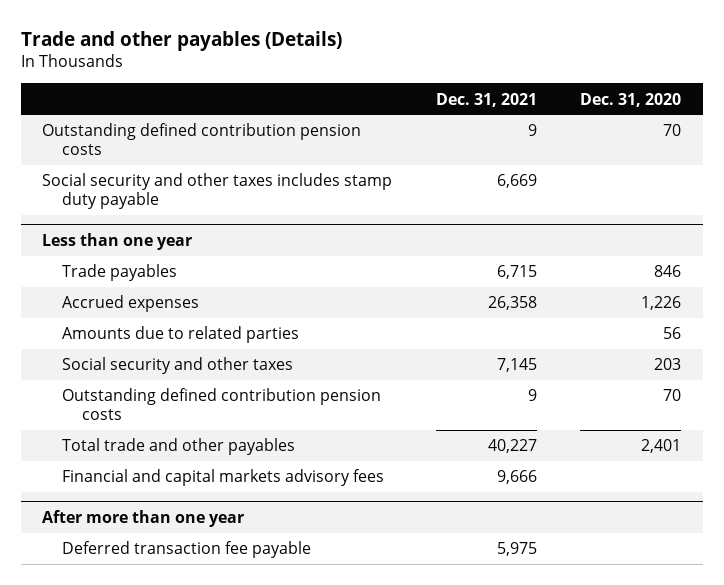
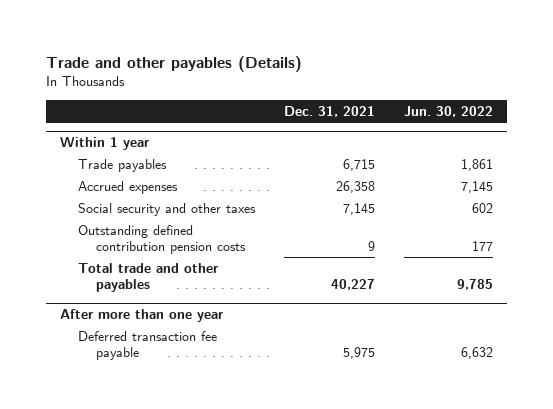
- | Dec. 31, 2021 | Dec. 31, 2020
+ | Dec. 31, 2021 | Jun. 30, 2022
- Outstanding defined contribution pension costs | 9 | 70
- Social security and other taxes includes stamp duty payable | 6,669 |
- Less than one year
+ Within 1 year
- Amounts due to related parties | | 56
- Financial and capital markets advisory fees | 9,666 |

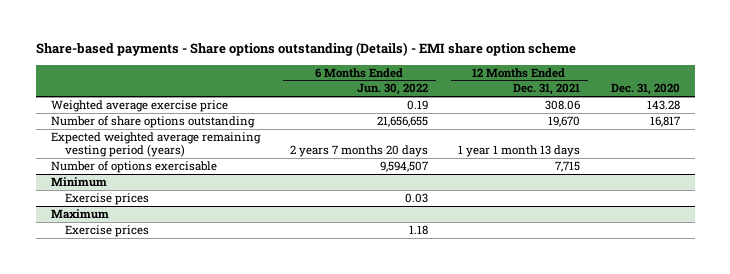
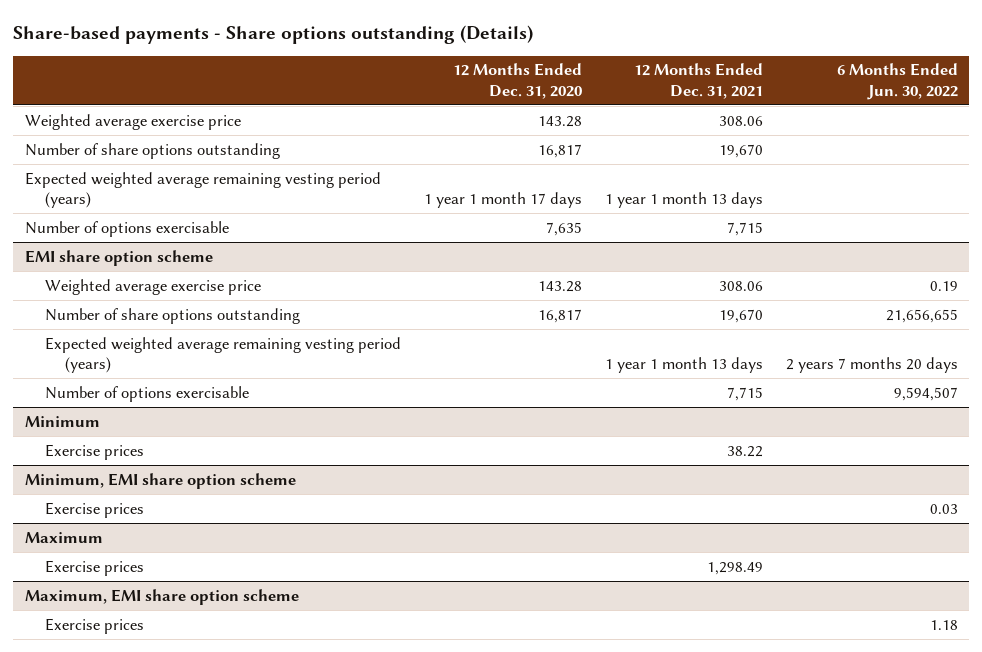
- Share-based payments - Share options outstanding (Details) - EMI share option scheme
+ Share-based payments - Share options outstanding (Details)
- | 6 Months Ended Jun. 30, 2022 | 12 Months Ended Dec. 31, 2021 | Dec. 31, 2020
+ | 12 Months Ended Dec. 31, 2020 | 12 Months Ended Dec. 31, 2021 | 6 Months Ended Jun. 30, 2022
+ Weighted average exercise price | 143.28 | 308.06 |
+ Number of share options outstanding | 16,817 | 19,670 |
+ Expected weighted average remaining vesting period (years) | 1 year 1 month 17 days | 1 year 1 month 13 days |
+ Number of options exercisable | 7,635 | 7,715 |
+ EMI share option scheme
@ Minimum
+ Exercise prices | | 38.22 |
+ Minimum, EMI share option scheme
@ Maximum
+ Exercise prices | | 1,298.49 |
+ Maximum, EMI share option scheme

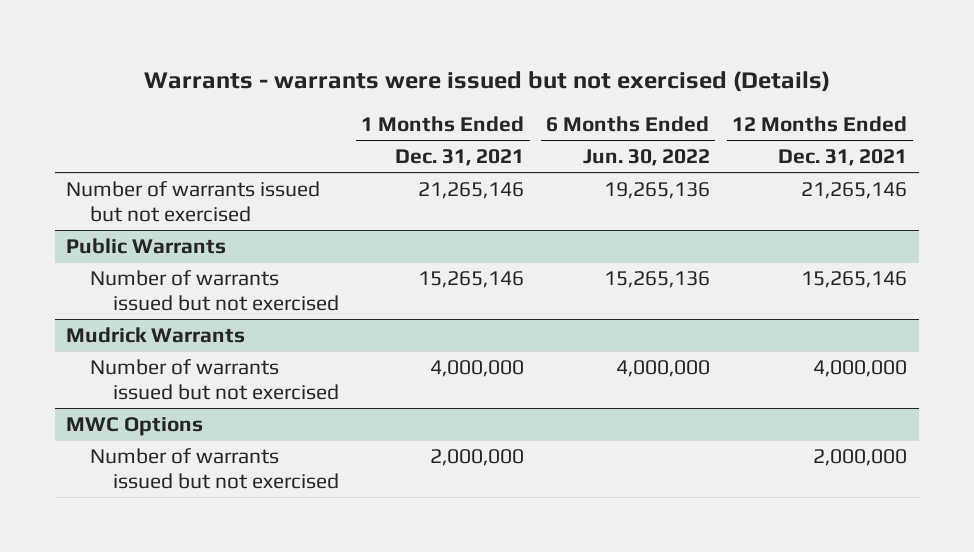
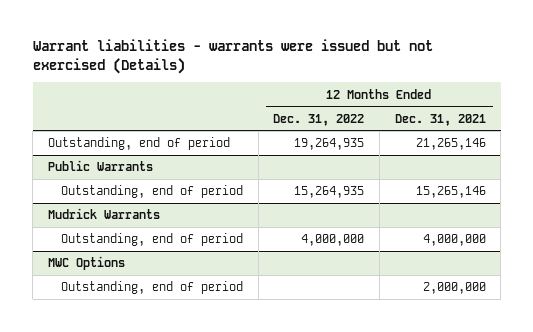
- Warrants - warrants were issued but not exercised (Details)
+ Warrant liabilities - warrants were issued but not exercised (Details)
- | 1 Months Ended Dec. 31, 2021 | 6 Months Ended Jun. 30, 2022 | 12 Months Ended Dec. 31, 2021
+ | 12 Months Ended Dec. 31, 2022 | 12 Months Ended Dec. 31, 2021
- Number of warrants issued but not exercised | 21,265,146 | 19,265,136 | 21,265,146
+ Outstanding, end of period | 19,264,935 | 21,265,146
@ Public Warrants
- Number of warrants issued but not exercised | 15,265,146 | 15,265,136 | 15,265,146
+ Outstanding, end of period | 15,264,935 | 15,265,146
@ Mudrick Warrants
- Number of warrants issued but not exercised | 4,000,000 | 4,000,000 | 4,000,000
+ Outstanding, end of period | 4,000,000 | 4,000,000
@ MWC Options
- Number of warrants issued but not exercised | 2,000,000 | | 2,000,000
+ Outstanding, end of period | | 2,000,000

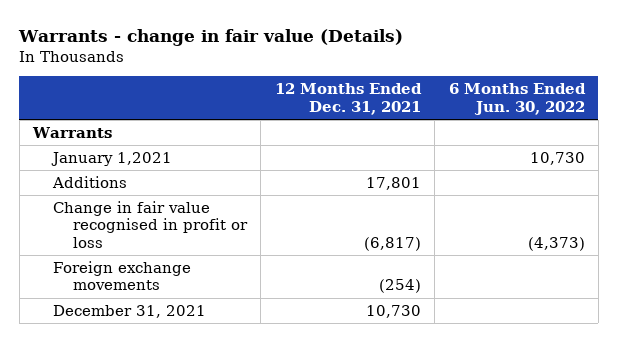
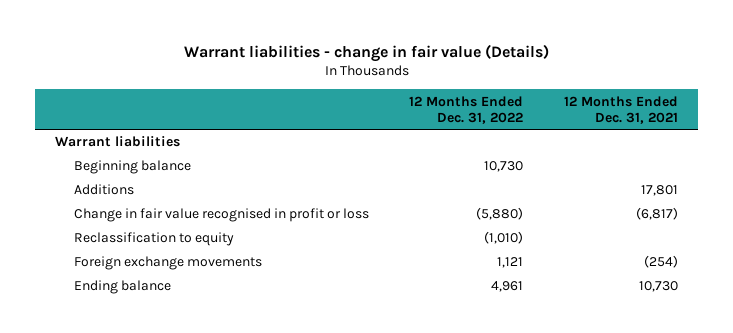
- Warrants - change in fair value (Details)
+ Warrant liabilities - change in fair value (Details)
- | 12 Months Ended Dec. 31, 2021 | 6 Months Ended Jun. 30, 2022
+ | 12 Months Ended Dec. 31, 2022 | 12 Months Ended Dec. 31, 2021
- Warrants
- January 1,2021 | | 10,730
+ Warrant liabilities
+ Beginning balance | 10,730 |
+ Reclassification to equity | (1,010) |
- December 31, 2021 | 10,730 |
+ Ending balance | 4,961 | 10,730

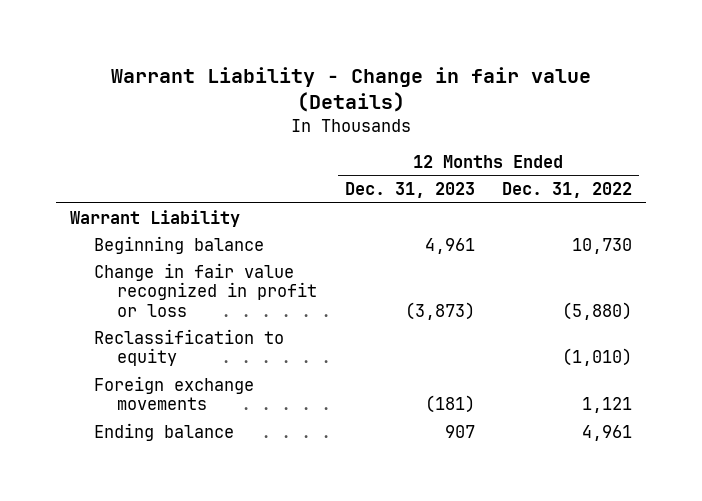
- Warrant liabilities - change in fair value (Details)
+ Warrant Liability - Change in fair value (Details)
- | 12 Months Ended Dec. 31, 2022 | 12 Months Ended Dec. 31, 2021
+ | 12 Months Ended Dec. 31, 2023 | 12 Months Ended Dec. 31, 2022
- Warrant liabilities
+ Warrant Liability
- Additions | | 17,801
- Change in fair value recognised in profit or loss | (5,880) | (6,817)
+ Change in fair value recognized in profit or loss | (3,873) | (5,880)

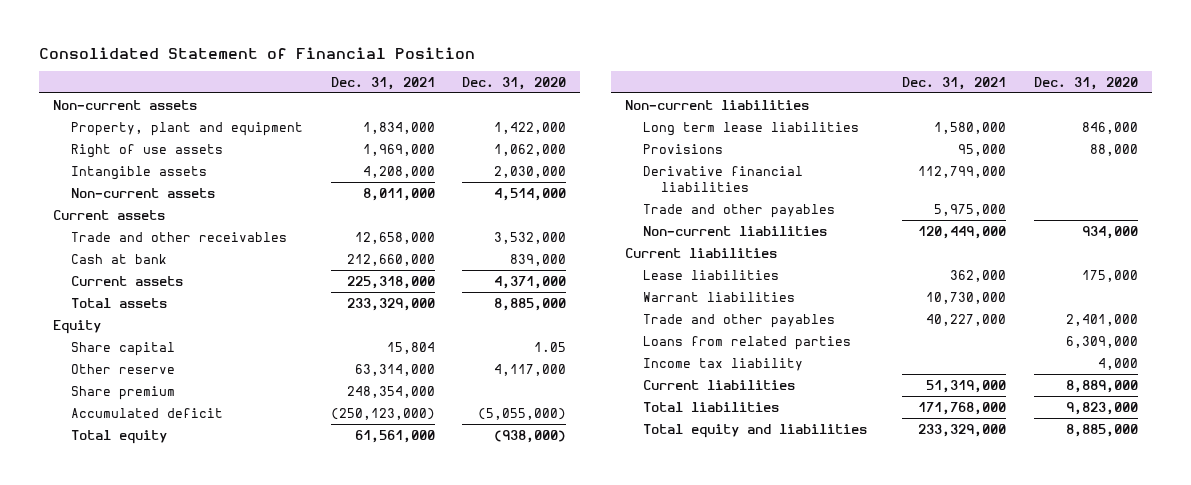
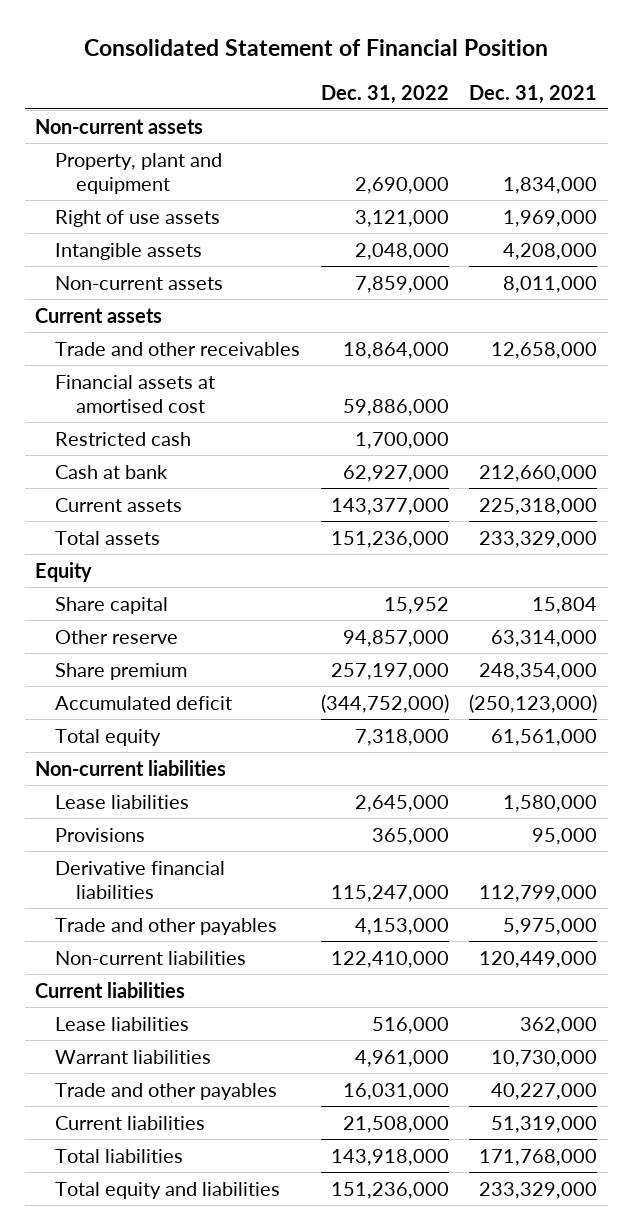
- | Dec. 31, 2021 | Dec. 31, 2020
+ | Dec. 31, 2022 | Dec. 31, 2021
+ Financial assets at amortised cost | 59,886,000 |
+ Restricted cash | 1,700,000 |
- Long term lease liabilities | 1,580,000 | 846,000
+ Lease liabilities | 2,645,000 | 1,580,000
- Loans from related parties | | 6,309,000
- Income tax liability | | 4,000

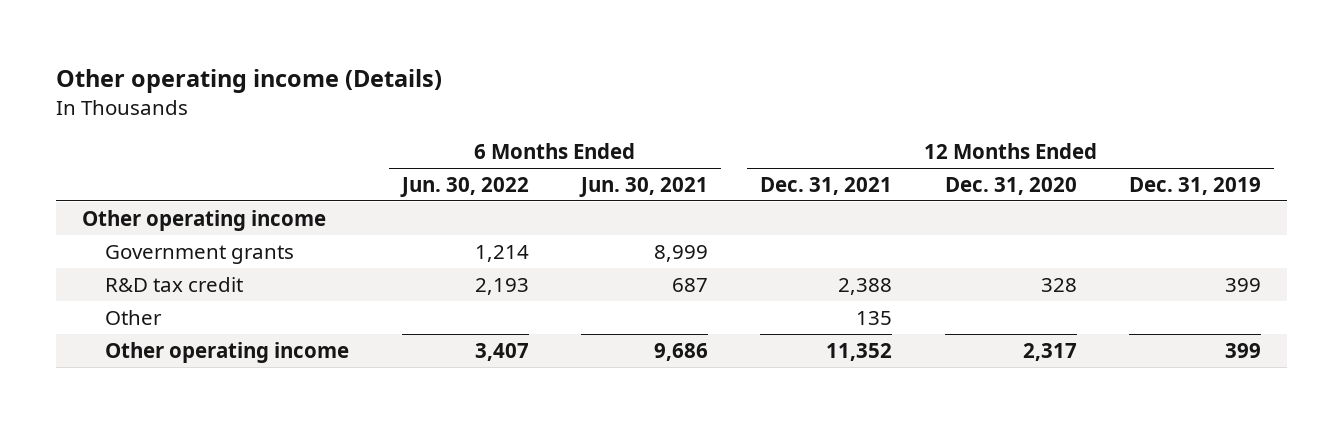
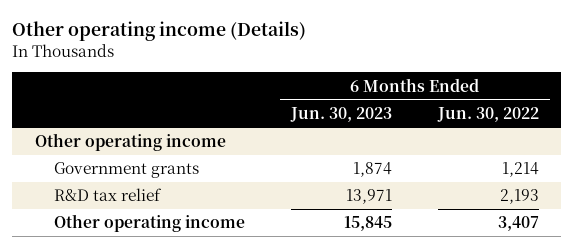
- | 6 Months Ended Jun. 30, 2022 | 6 Months Ended Jun. 30, 2021 | 12 Months Ended Dec. 31, 2021 | 12 Months Ended Dec. 31, 2020 | 12 Months Ended Dec. 31, 2019
+ | 6 Months Ended Jun. 30, 2023 | 6 Months Ended Jun. 30, 2022
- R&D tax credit | 2,193 | 687 | 2,388 | 328 | 399
- Other | | | 135 | |
+ R&D tax relief | 13,971 | 2,193

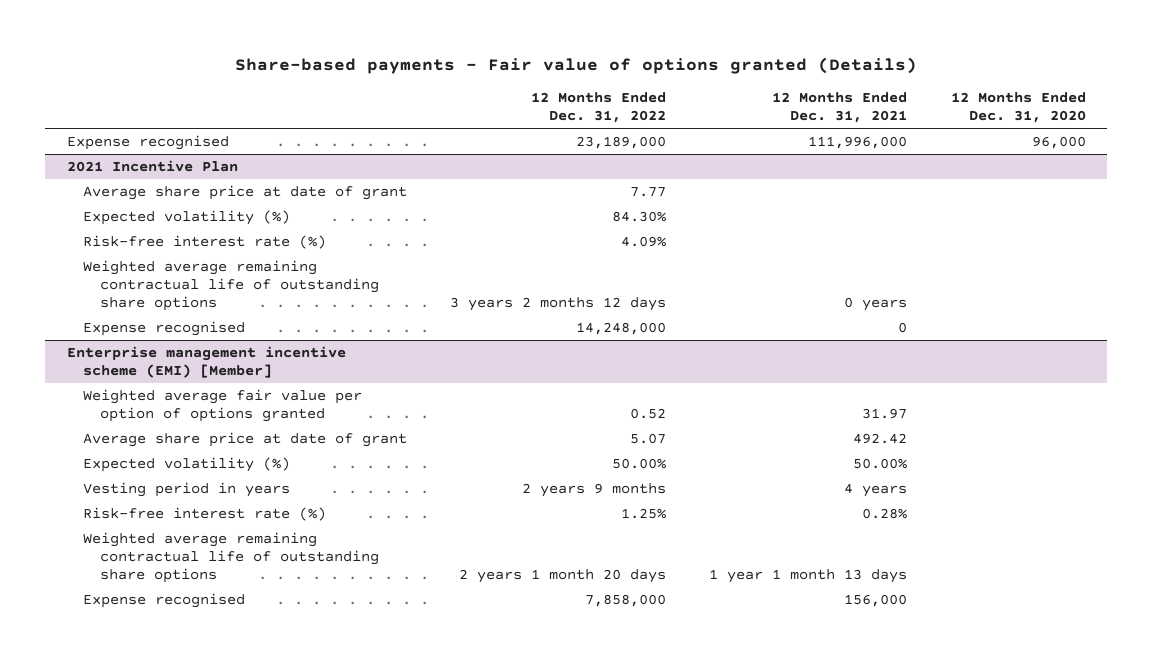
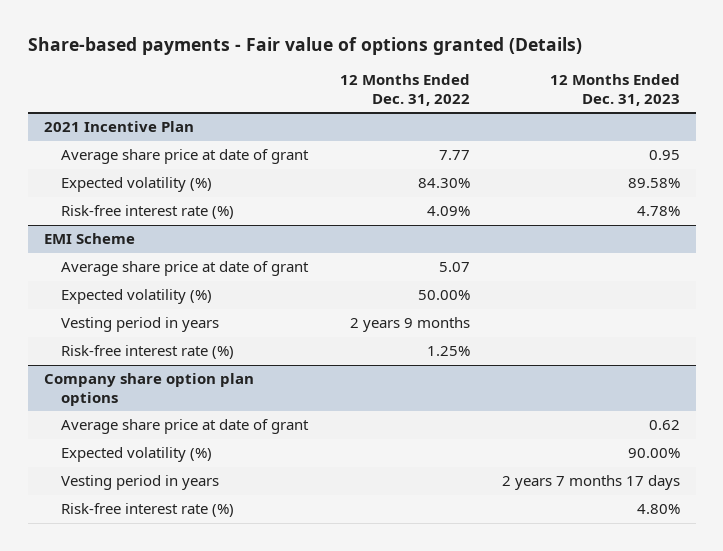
- | 12 Months Ended Dec. 31, 2022 | 12 Months Ended Dec. 31, 2021 | 12 Months Ended Dec. 31, 2020
+ | 12 Months Ended Dec. 31, 2022 | 12 Months Ended Dec. 31, 2023
- Expense recognised | 23,189,000 | 111,996,000 | 96,000
@ 2021 Incentive Plan
- Weighted average remaining contractual life of outstanding share options | 3 years 2 months 12 days | 0 years |
- Expense recognised | 14,248,000 | 0 |
- Enterprise management incentive scheme (EMI) [Member]
- Weighted average fair value per option of options granted | 0.52 | 31.97 |
+ EMI Scheme
- Weighted average remaining contractual life of outstanding share options | 2 years 1 month 20 days | 1 year 1 month 13 days |
- Expense recognised | 7,858,000 | 156,000 |
+ Company share option plan options
+ Average share price at date of grant | | 0.62
+ Expected volatility (%) | | 90.00%
+ Vesting period in years | | 2 years 7 months 17 days
+ Risk-free interest rate (%) | | 4.80%

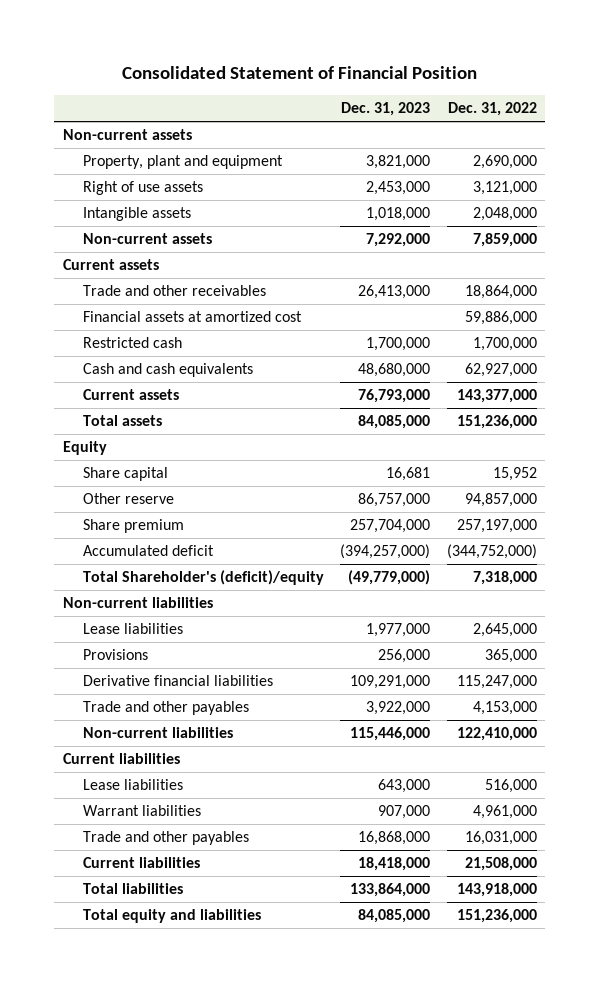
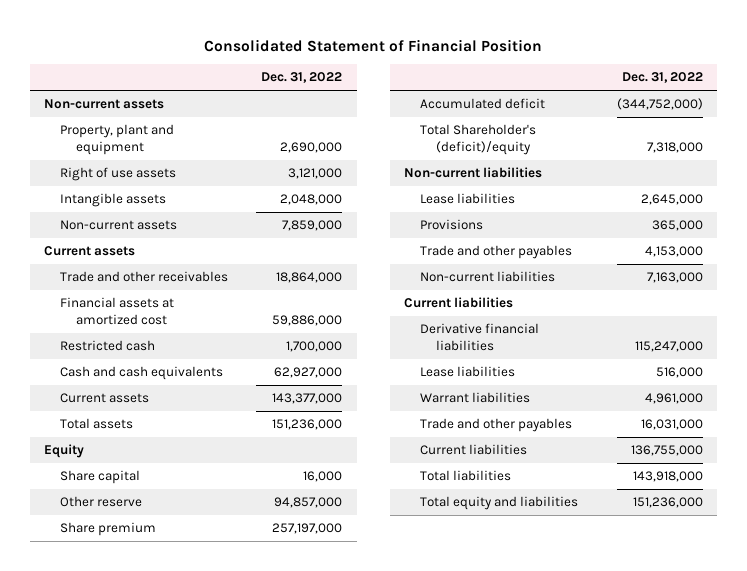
- | Dec. 31, 2023 | Dec. 31, 2022
+ | Dec. 31, 2022
- Share capital | 16,681 | 15,952
+ Share capital | 16,000
- Non-current liabilities | 115,446,000 | 122,410,000
+ Non-current liabilities | 7,163,000
moved down: Derivative financial liabilities | 115,247,000
- Current liabilities | 18,418,000 | 21,508,000
+ Current liabilities | 136,755,000

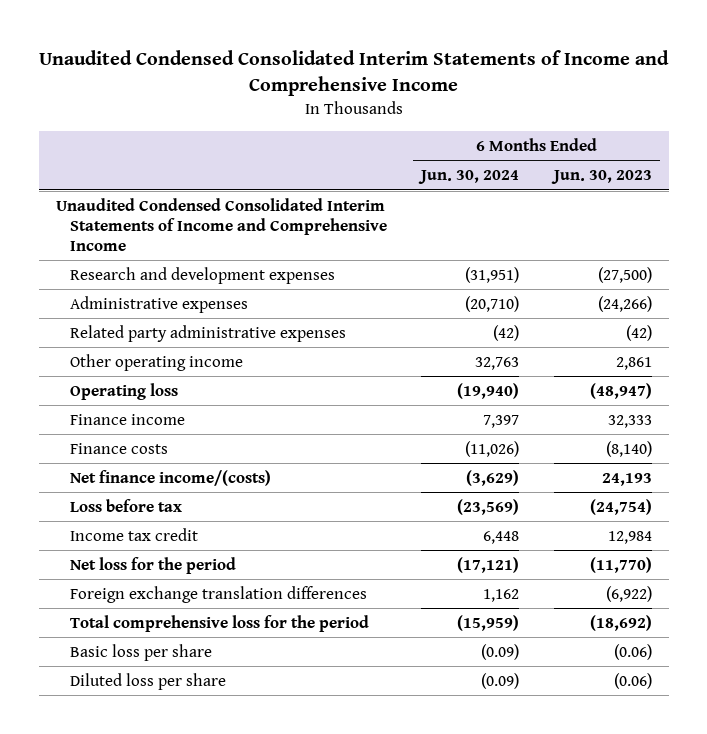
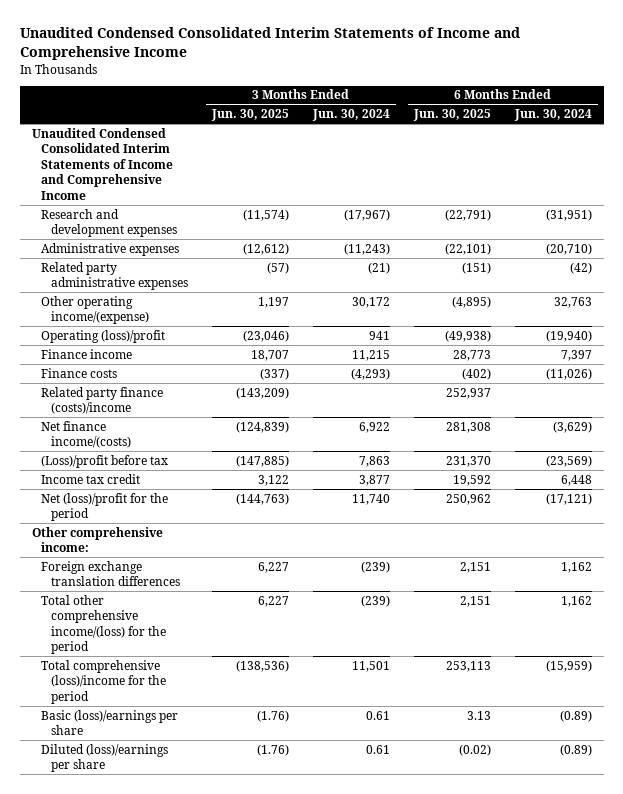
- | 6 Months Ended Jun. 30, 2024 | 6 Months Ended Jun. 30, 2023
+ | 3 Months Ended Jun. 30, 2025 | 3 Months Ended Jun. 30, 2024 | 6 Months Ended Jun. 30, 2025 | 6 Months Ended Jun. 30, 2024
- Other operating income | 32,763 | 2,861
- Operating loss | (19,940) | (48,947)
+ Other operating income/(expense) | 1,197 | 30,172 | (4,895) | 32,763
+ Operating (loss)/profit | (23,046) | 941 | (49,938) | (19,940)
+ Related party finance (costs)/income | (143,209) | | 252,937 |
- Loss before tax | (23,569) | (24,754)
+ (Loss)/profit before tax | (147,885) | 7,863 | 231,370 | (23,569)
- Net loss for the period | (17,121) | (11,770)
+ Net (loss)/profit for the period | (144,763) | 11,740 | 250,962 | (17,121)
+ Other comprehensive income:
- Total comprehensive loss for the period | (15,959) | (18,692)
- Basic loss per share | (0.09) | (0.06)
- Diluted loss per share | (0.09) | (0.06)
+ Total other comprehensive income/(loss) for the period | 6,227 | (239) | 2,151 | 1,162
+ Total comprehensive (loss)/income for the period | (138,536) | 11,501 | 253,113 | (15,959)
+ Basic (loss)/earnings per share | (1.76) | 0.61 | 3.13 | (0.89)
+ Diluted (loss)/earnings per share | (1.76) | 0.61 | (0.02) | (0.89)

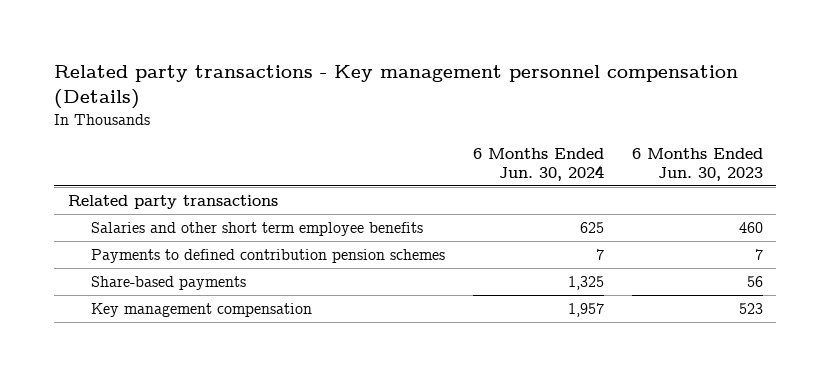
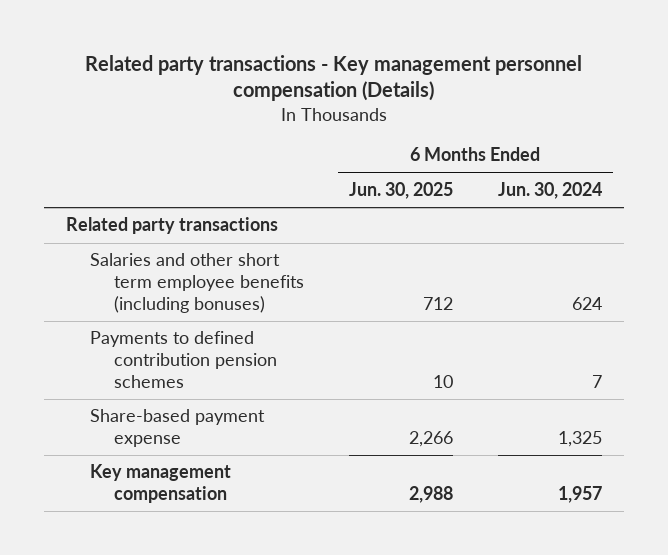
- | 6 Months Ended Jun. 30, 2024 | 6 Months Ended Jun. 30, 2023
+ | 6 Months Ended Jun. 30, 2025 | 6 Months Ended Jun. 30, 2024
- Salaries and other short term employee benefits | 625 | 460
+ Salaries and other short term employee benefits (including bonuses) | 712 | 624
- Share-based payments | 1,325 | 56
+ Share-based payment expense | 2,266 | 1,325

